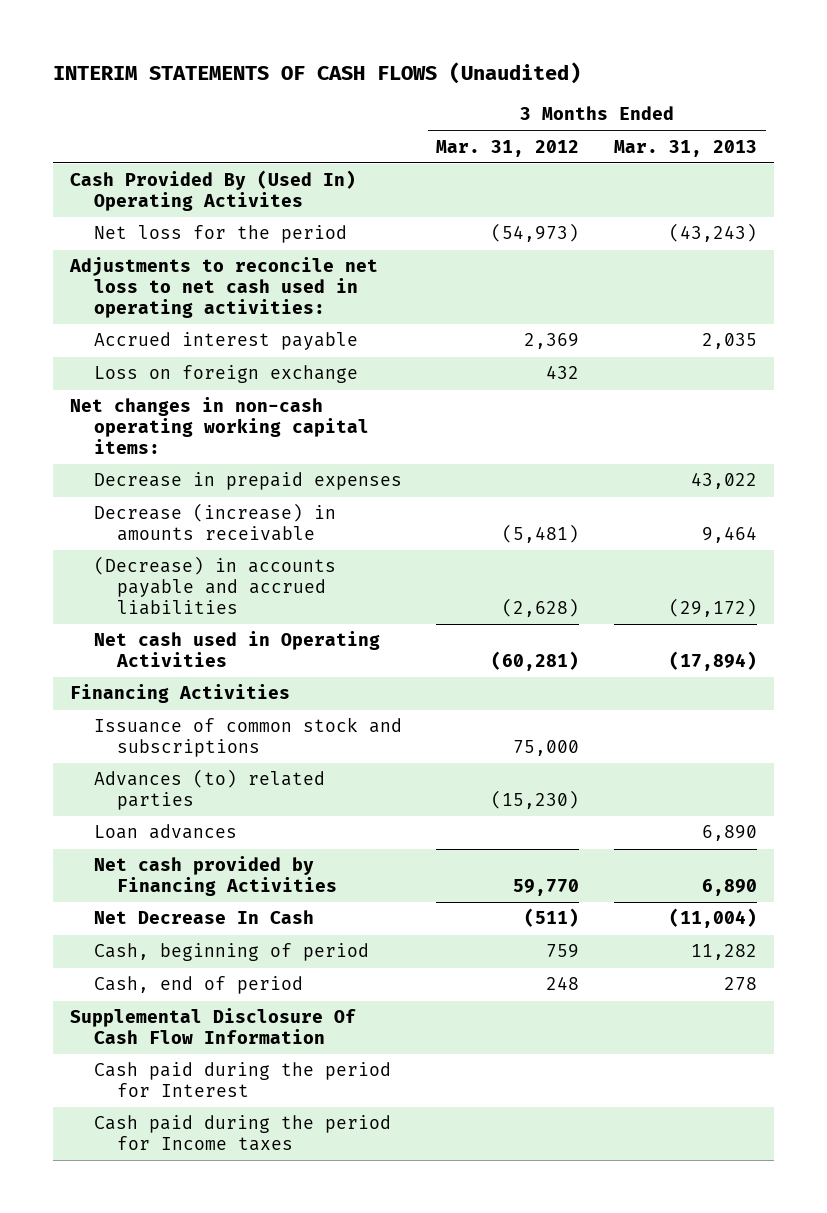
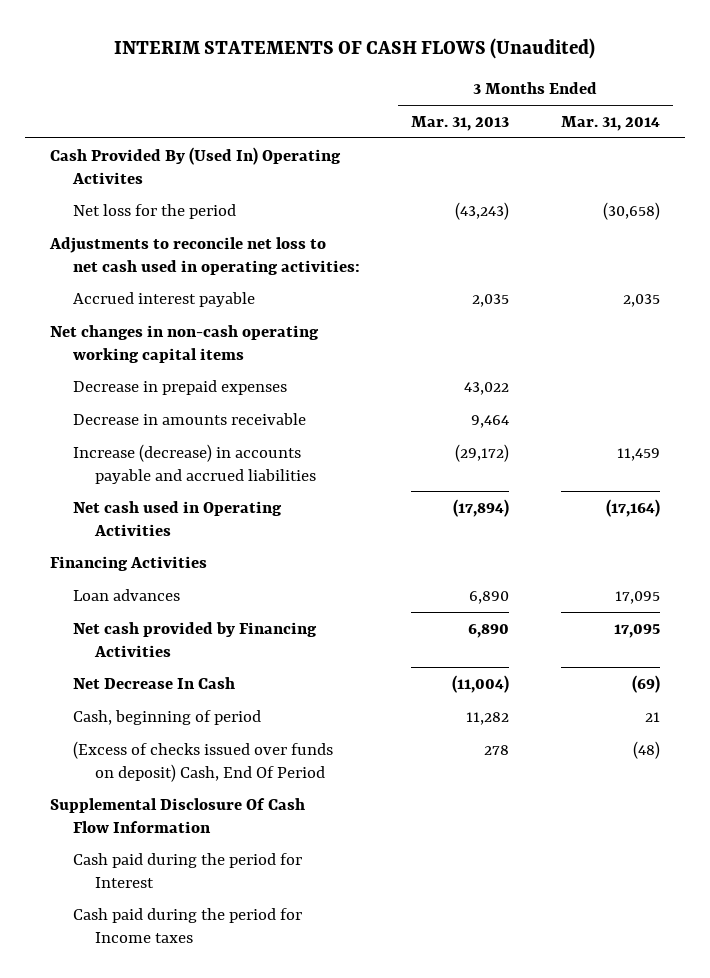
- | 3 Months Ended Mar. 31, 2012 | 3 Months Ended Mar. 31, 2013
+ | 3 Months Ended Mar. 31, 2013 | 3 Months Ended Mar. 31, 2014
- Loss on foreign exchange | 432 |
- Net changes in non-cash operating working capital items:
+ Net changes in non-cash operating working capital items
- Decrease (increase) in amounts receivable | (5,481) | 9,464
- (Decrease) in accounts payable and accrued liabilities | (2,628) | (29,172)
+ Decrease in amounts receivable | 9,464 |
+ Increase (decrease) in accounts payable and accrued liabilities | (29,172) | 11,459
- Issuance of common stock and subscriptions | 75,000 |
- Advances (to) related parties | (15,230) |
- Cash, end of period | 248 | 278
+ (Excess of checks issued over funds on deposit) Cash, End Of Period | 278 | (48)

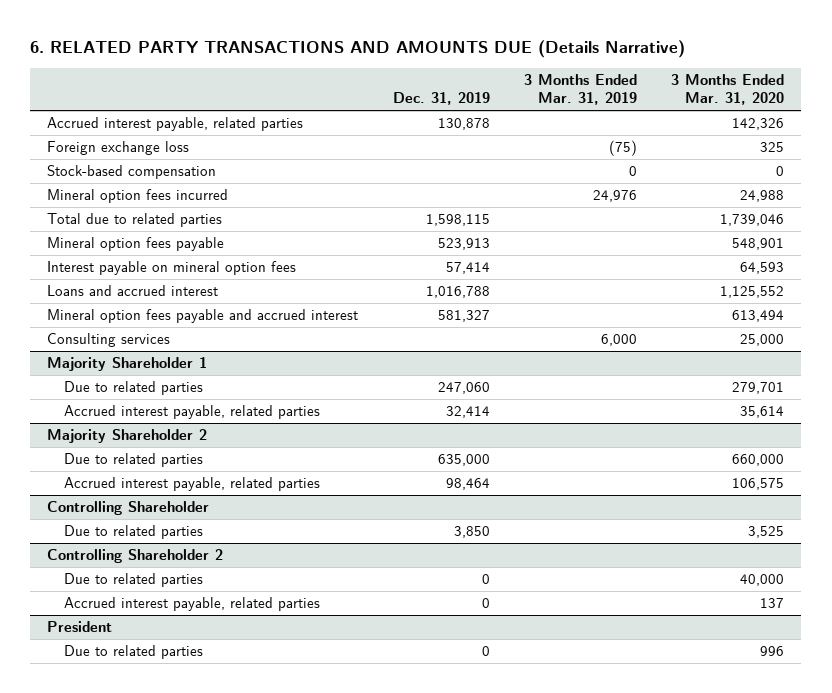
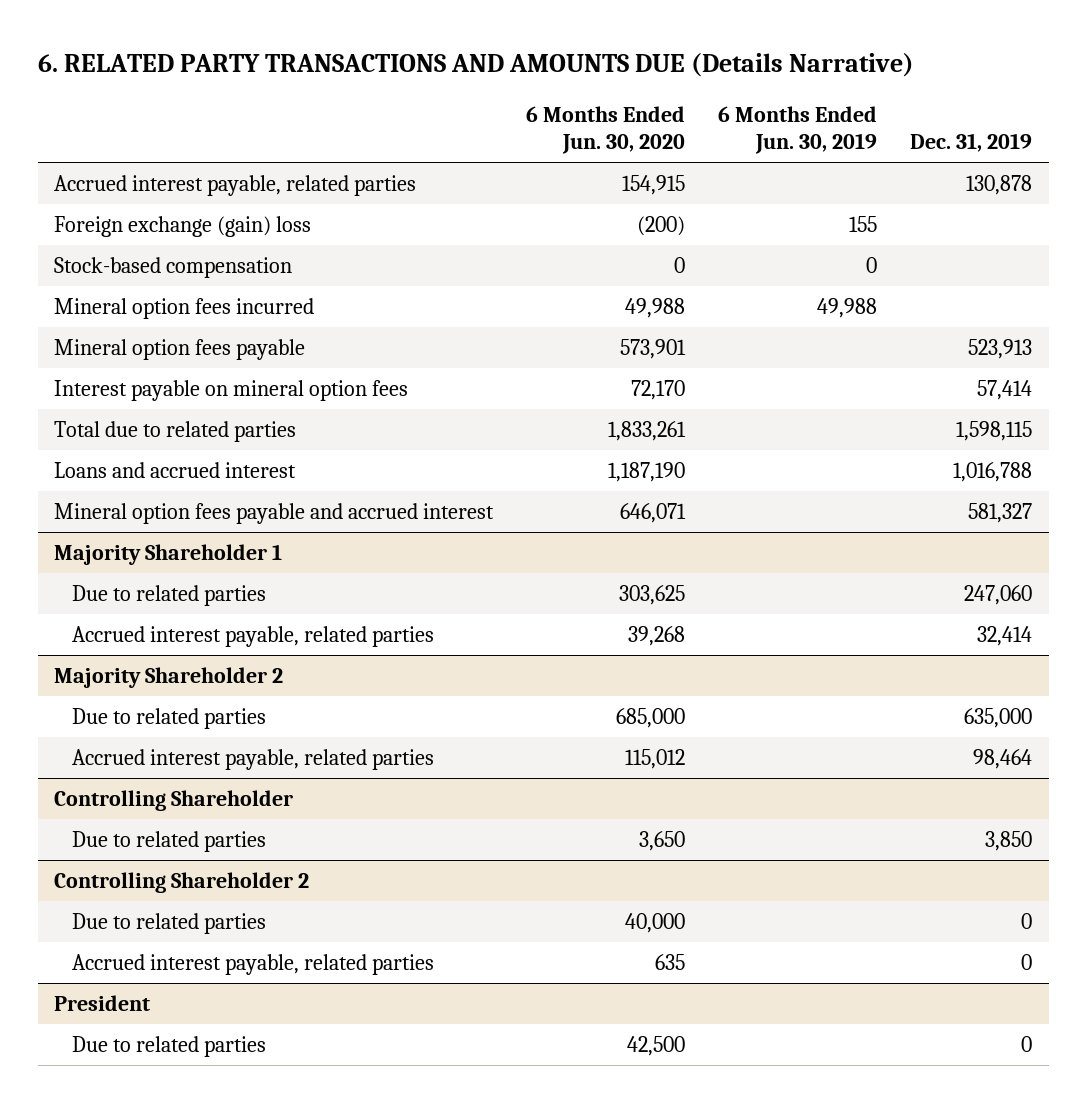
- | Dec. 31, 2019 | 3 Months Ended Mar. 31, 2019 | 3 Months Ended Mar. 31, 2020
+ | 6 Months Ended Jun. 30, 2020 | 6 Months Ended Jun. 30, 2019 | Dec. 31, 2019
- Foreign exchange loss | | (75) | 325
+ Foreign exchange (gain) loss | (200) | 155 |
moved down: Total due to related parties | 1,833,261 | | 1,598,115
- Consulting services | | 6,000 | 25,000

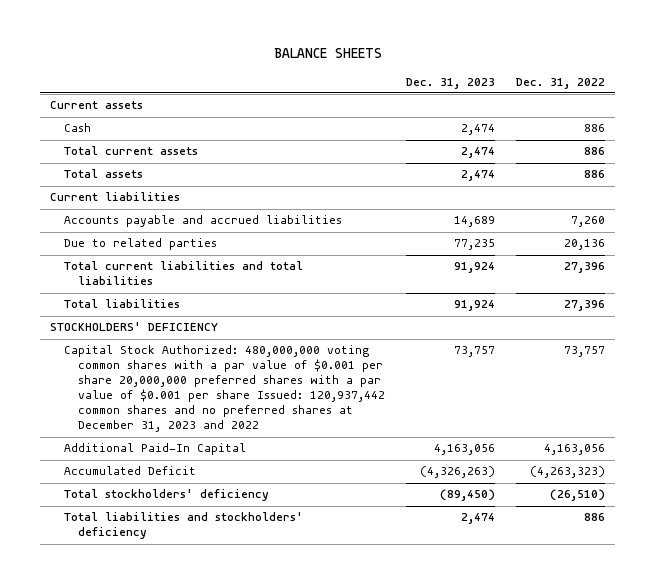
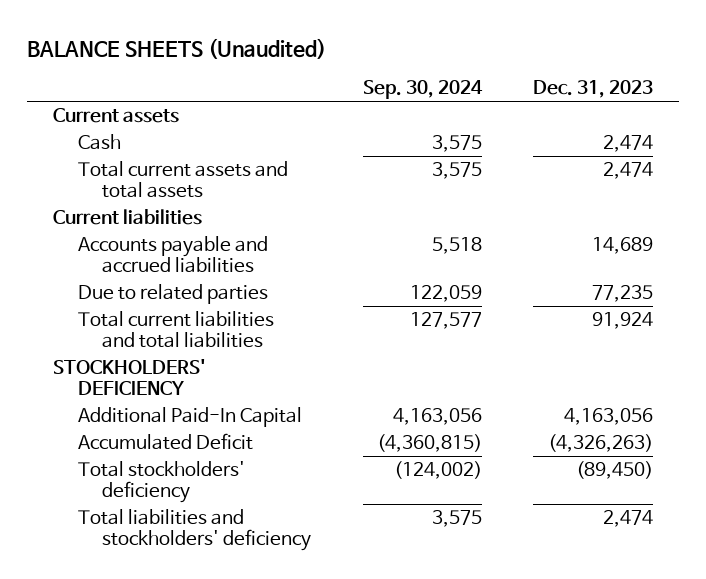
- BALANCE SHEETS
+ BALANCE SHEETS (Unaudited)
- | Dec. 31, 2023 | Dec. 31, 2022
+ | Sep. 30, 2024 | Dec. 31, 2023
- Total current assets | 2,474 | 886
- Total assets | 2,474 | 886
+ Total current assets and total assets | 3,575 | 2,474
- Total liabilities | 91,924 | 27,396
- Capital Stock Authorized: 480,000,000 voting common shares with a par value of $0.001 per share 20,000,000 preferred shares with a par value of $0.001 per share Issued: 120,937,442 common shares and no preferred shares at December 31, 2023 and 2022 | 73,757 | 73,757

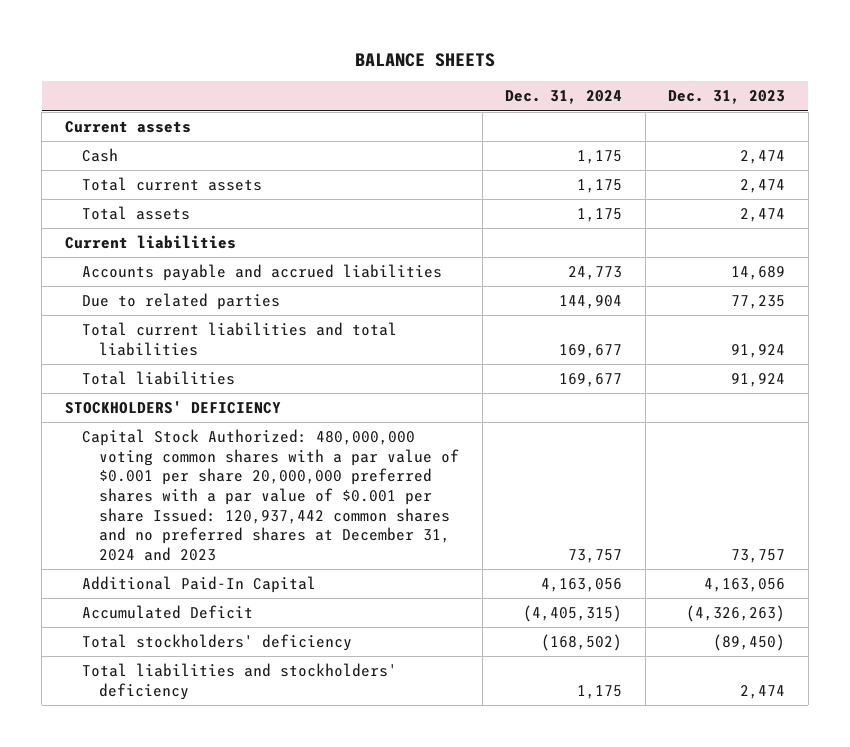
- BALANCE SHEETS (Unaudited)
+ BALANCE SHEETS
- | Sep. 30, 2024 | Dec. 31, 2023
+ | Dec. 31, 2024 | Dec. 31, 2023
- Total current assets and total assets | 3,575 | 2,474
+ Total current assets | 1,175 | 2,474
+ Total assets | 1,175 | 2,474
+ Total liabilities | 169,677 | 91,924
+ Capital Stock Authorized: 480,000,000 voting common shares with a par value of $0.001 per share 20,000,000 preferred shares with a par value of $0.001 per share Issued: 120,937,442 common shares and no preferred shares at December 31, 2024 and 2023 | 73,757 | 73,757

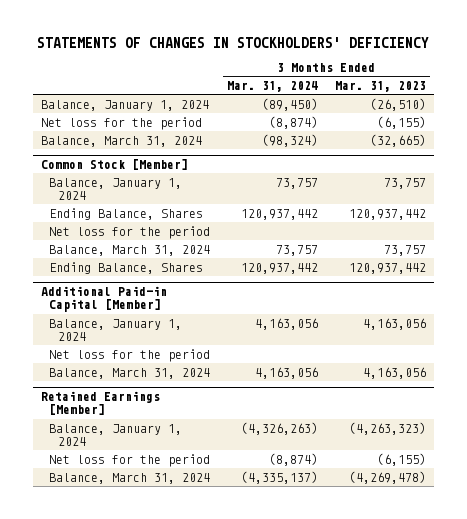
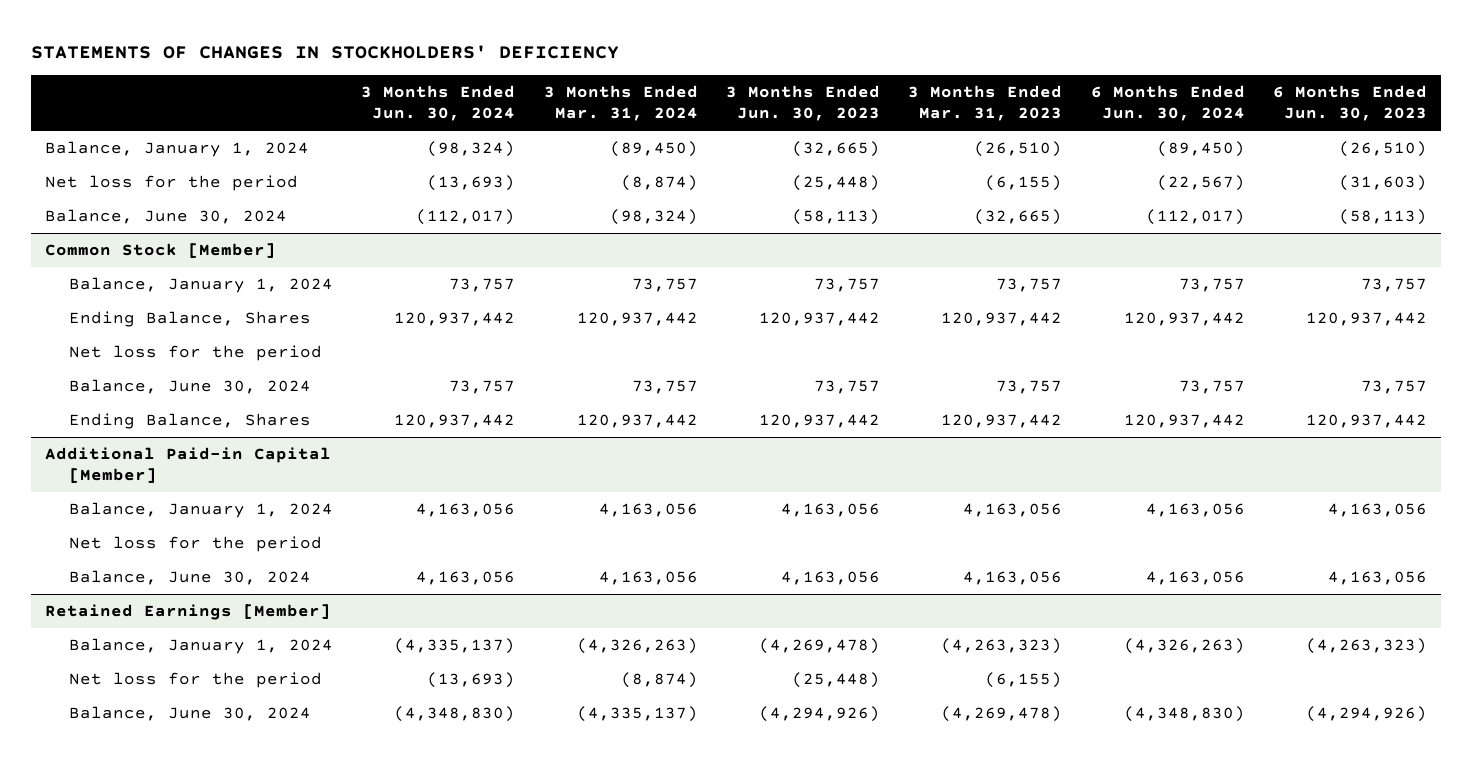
- | 3 Months Ended Mar. 31, 2024 | 3 Months Ended Mar. 31, 2023
+ | 3 Months Ended Jun. 30, 2024 | 3 Months Ended Mar. 31, 2024 | 3 Months Ended Jun. 30, 2023 | 3 Months Ended Mar. 31, 2023 | 6 Months Ended Jun. 30, 2024 | 6 Months Ended Jun. 30, 2023
- Balance, March 31, 2024 | (98,324) | (32,665)
+ Balance, June 30, 2024 | (112,017) | (98,324) | (58,113) | (32,665) | (112,017) | (58,113)
@ Common Stock [Member]
- Balance, March 31, 2024 | 73,757 | 73,757
+ Balance, June 30, 2024 | 73,757 | 73,757 | 73,757 | 73,757 | 73,757 | 73,757
@ Additional Paid-in Capital [Member]
- Balance, March 31, 2024 | 4,163,056 | 4,163,056
+ Balance, June 30, 2024 | 4,163,056 | 4,163,056 | 4,163,056 | 4,163,056 | 4,163,056 | 4,163,056
@ Retained Earnings [Member]
- Balance, March 31, 2024 | (4,335,137) | (4,269,478)
+ Balance, June 30, 2024 | (4,348,830) | (4,335,137) | (4,294,926) | (4,269,478) | (4,348,830) | (4,294,926)

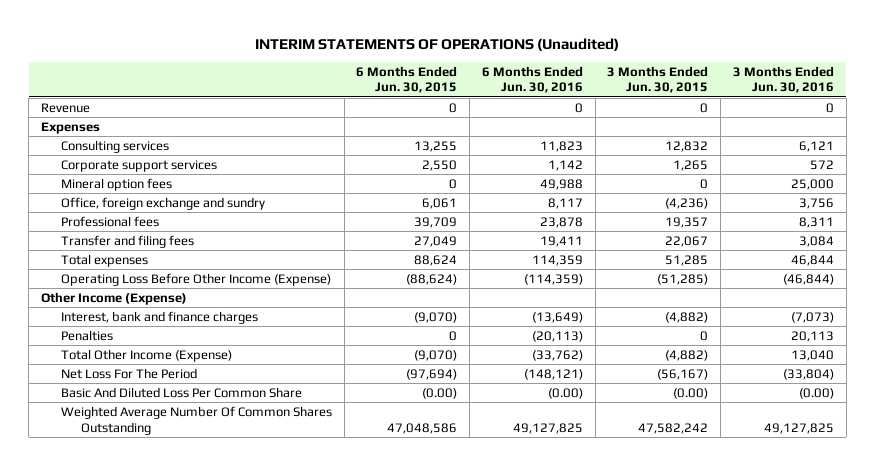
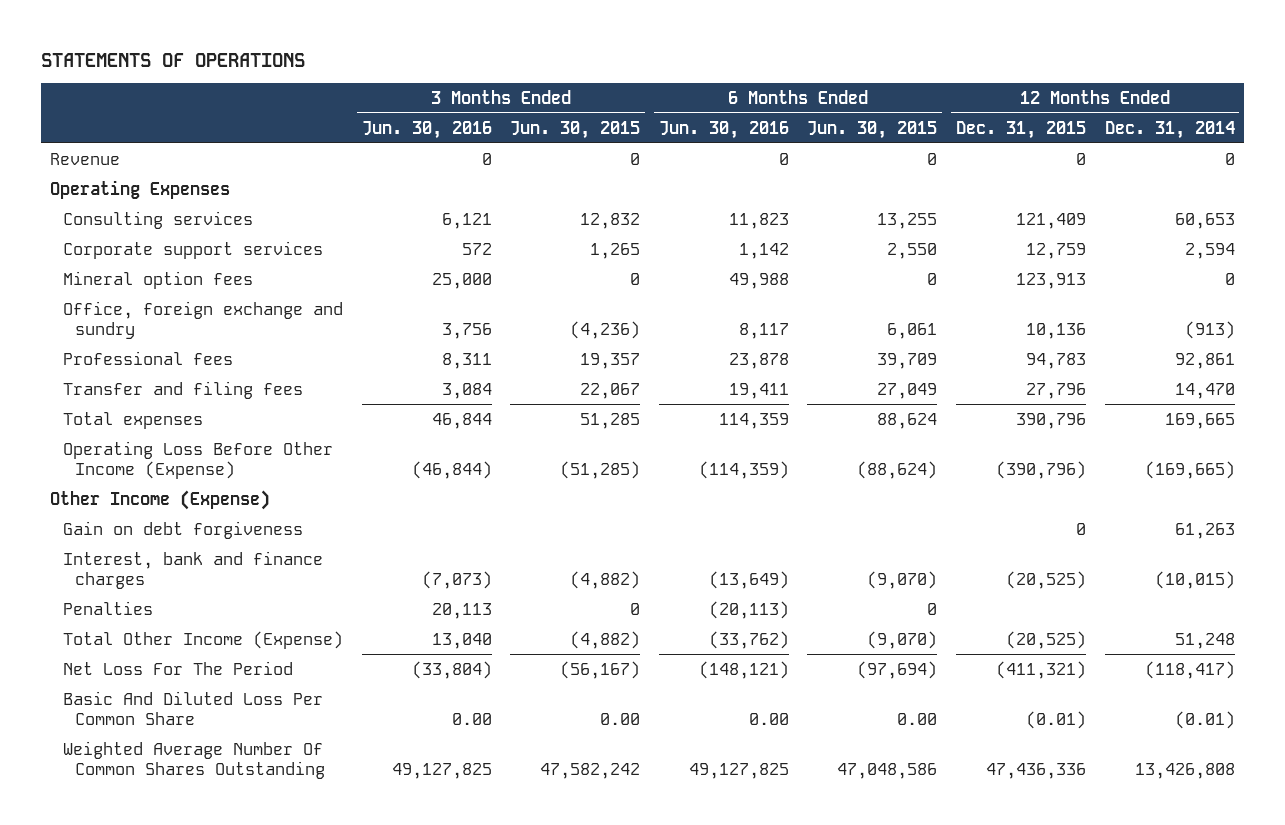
- INTERIM STATEMENTS OF OPERATIONS (Unaudited)
+ STATEMENTS OF OPERATIONS
- | 6 Months Ended Jun. 30, 2015 | 6 Months Ended Jun. 30, 2016 | 3 Months Ended Jun. 30, 2015 | 3 Months Ended Jun. 30, 2016
+ | 3 Months Ended Jun. 30, 2016 | 3 Months Ended Jun. 30, 2015 | 6 Months Ended Jun. 30, 2016 | 6 Months Ended Jun. 30, 2015 | 12 Months Ended Dec. 31, 2015 | 12 Months Ended Dec. 31, 2014
- Expenses
+ Operating Expenses
+ Gain on debt forgiveness | | | | | 0 | 61,263
- Basic And Diluted Loss Per Common Share | (0.00) | (0.00) | (0.00) | (0.00)
+ Basic And Diluted Loss Per Common Share | 0.00 | 0.00 | 0.00 | 0.00 | (0.01) | (0.01)

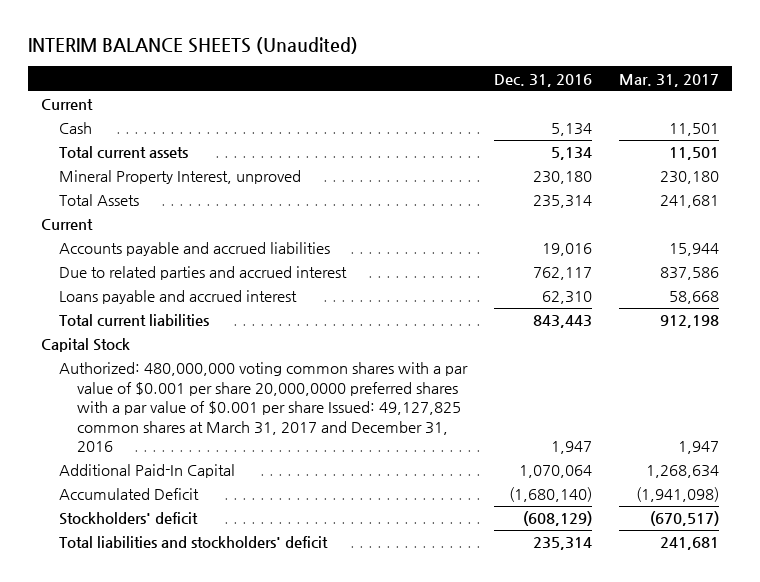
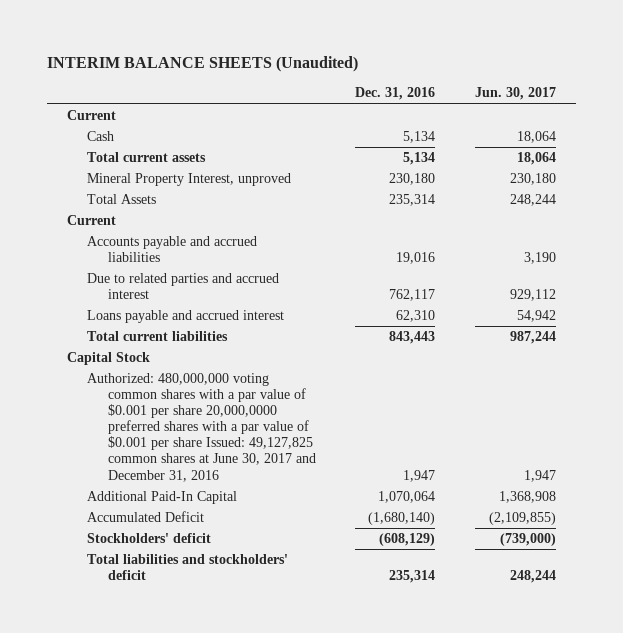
- | Dec. 31, 2016 | Mar. 31, 2017
+ | Dec. 31, 2016 | Jun. 30, 2017
- Authorized: 480,000,000 voting common shares with a par value of $0.001 per share 20,000,0000 preferred shares with a par value of $0.001 per share Issued: 49,127,825 common shares at March 31, 2017 and December 31, 2016 | 1,947 | 1,947
+ Authorized: 480,000,000 voting common shares with a par value of $0.001 per share 20,000,0000 preferred shares with a par value of $0.001 per share Issued: 49,127,825 common shares at June 30, 2017 and December 31, 2016 | 1,947 | 1,947

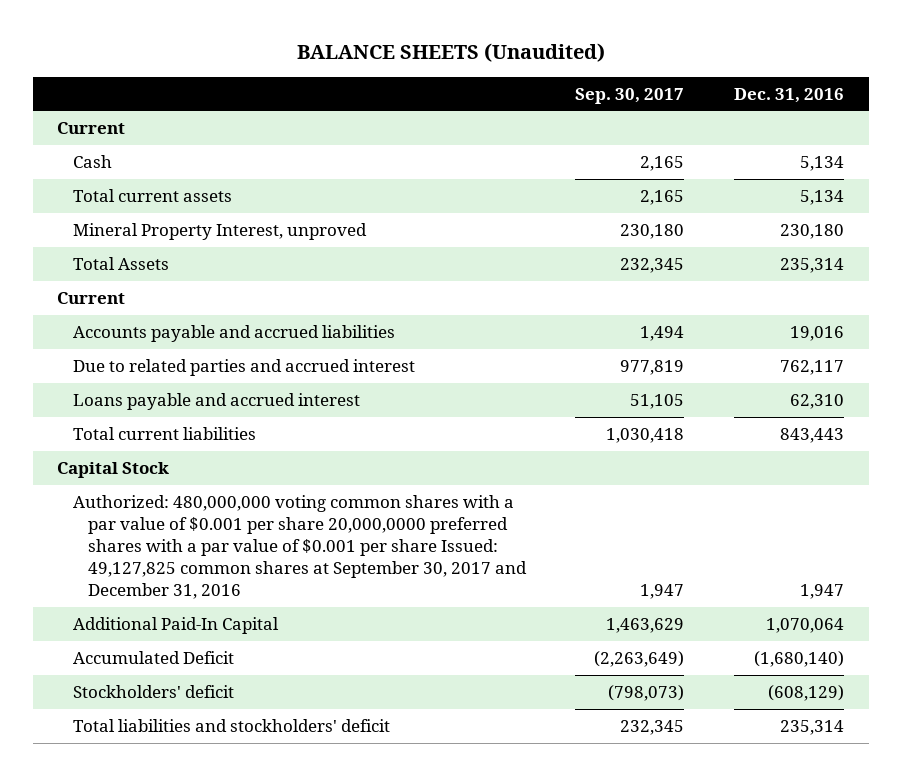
- INTERIM BALANCE SHEETS (Unaudited)
+ BALANCE SHEETS (Unaudited)
- | Dec. 31, 2016 | Jun. 30, 2017
+ | Sep. 30, 2017 | Dec. 31, 2016
- Authorized: 480,000,000 voting common shares with a par value of $0.001 per share 20,000,0000 preferred shares with a par value of $0.001 per share Issued: 49,127,825 common shares at June 30, 2017 and December 31, 2016 | 1,947 | 1,947
+ Authorized: 480,000,000 voting common shares with a par value of $0.001 per share 20,000,0000 preferred shares with a par value of $0.001 per share Issued: 49,127,825 common shares at September 30, 2017 and December 31, 2016 | 1,947 | 1,947

